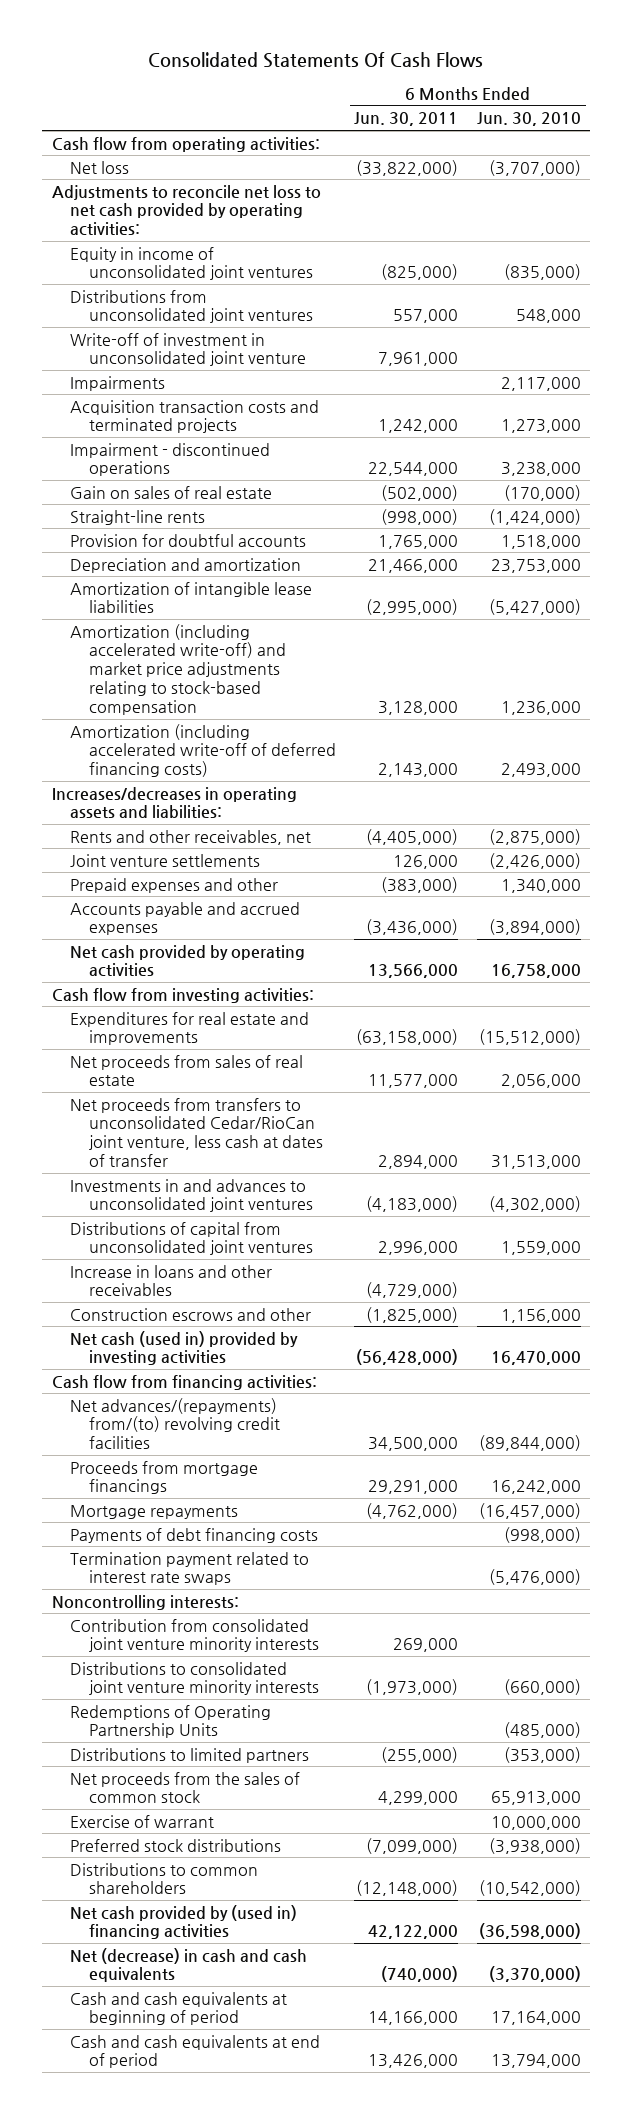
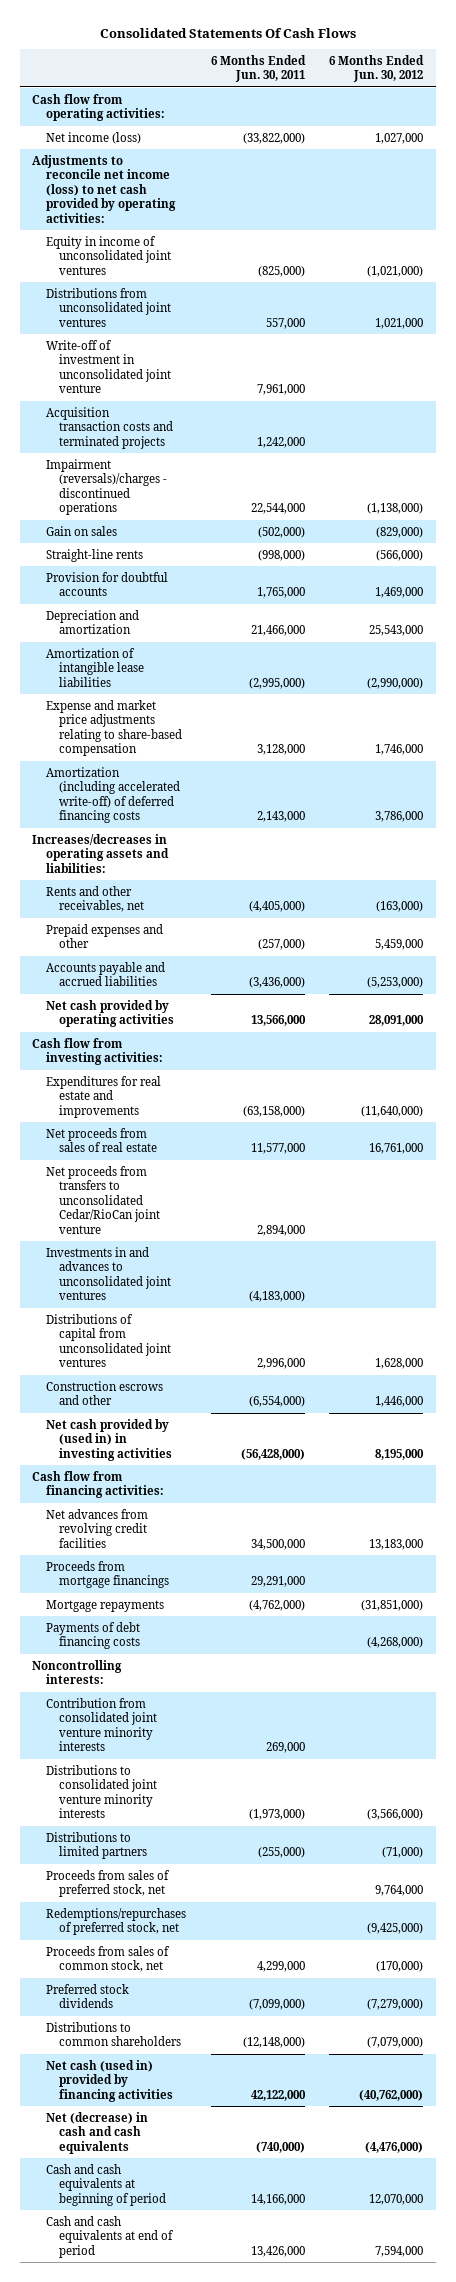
- | 6 Months Ended Jun. 30, 2011 | 6 Months Ended Jun. 30, 2010
+ | 6 Months Ended Jun. 30, 2011 | 6 Months Ended Jun. 30, 2012
- Net loss | (33,822,000) | (3,707,000)
- Adjustments to reconcile net loss to net cash provided by operating activities:
+ Net income (loss) | (33,822,000) | 1,027,000
+ Adjustments to reconcile net income (loss) to net cash provided by operating activities:
- Impairments | | 2,117,000
- Impairment - discontinued operations | 22,544,000 | 3,238,000
- Gain on sales of real estate | (502,000) | (170,000)
+ Impairment (reversals)/charges - discontinued operations | 22,544,000 | (1,138,000)
+ Gain on sales | (502,000) | (829,000)
- Amortization (including accelerated write-off) and market price adjustments relating to stock-based compensation | 3,128,000 | 1,236,000
- Amortization (including accelerated write-off of deferred financing costs) | 2,143,000 | 2,493,000
+ Expense and market price adjustments relating to share-based compensation | 3,128,000 | 1,746,000
+ Amortization (including accelerated write-off) of deferred financing costs | 2,143,000 | 3,786,000
- Joint venture settlements | 126,000 | (2,426,000)
- Prepaid expenses and other | (383,000) | 1,340,000
- Accounts payable and accrued expenses | (3,436,000) | (3,894,000)
+ Prepaid expenses and other | (257,000) | 5,459,000
+ Accounts payable and accrued liabilities | (3,436,000) | (5,253,000)
- Net proceeds from transfers to unconsolidated Cedar/RioCan joint venture, less cash at dates of transfer | 2,894,000 | 31,513,000
+ Net proceeds from transfers to unconsolidated Cedar/RioCan joint venture | 2,894,000 |
- Increase in loans and other receivables | (4,729,000) |
- Construction escrows and other | (1,825,000) | 1,156,000
- Net cash (used in) provided by investing activities | (56,428,000) | 16,470,000
+ Construction escrows and other | (6,554,000) | 1,446,000
+ Net cash provided by (used in) in investing activities | (56,428,000) | 8,195,000
- Net advances/(repayments) from/(to) revolving credit facilities | 34,500,000 | (89,844,000)
+ Net advances from revolving credit facilities | 34,500,000 | 13,183,000
- Termination payment related to interest rate swaps | | (5,476,000)
- Redemptions of Operating Partnership Units | | (485,000)
- Net proceeds from the sales of common stock | 4,299,000 | 65,913,000
- Exercise of warrant | | 10,000,000
- Preferred stock distributions | (7,099,000) | (3,938,000)
+ Proceeds from sales of preferred stock, net | | 9,764,000
+ Redemptions/repurchases of preferred stock, net | | (9,425,000)
+ Proceeds from sales of common stock, net | 4,299,000 | (170,000)
+ Preferred stock dividends | (7,099,000) | (7,279,000)
- Net cash provided by (used in) financing activities | 42,122,000 | (36,598,000)
+ Net cash (used in) provided by financing activities | 42,122,000 | (40,762,000)

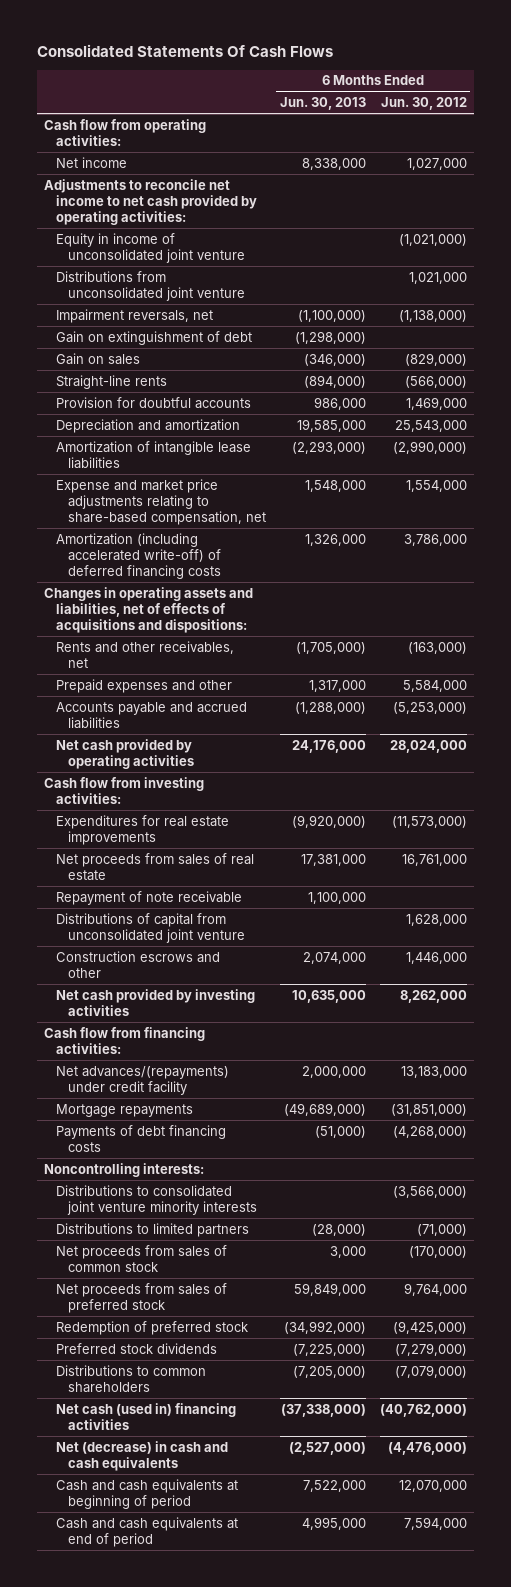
- | 6 Months Ended Jun. 30, 2011 | 6 Months Ended Jun. 30, 2012
+ | 6 Months Ended Jun. 30, 2013 | 6 Months Ended Jun. 30, 2012
- Net income (loss) | (33,822,000) | 1,027,000
- Adjustments to reconcile net income (loss) to net cash provided by operating activities:
- Equity in income of unconsolidated joint ventures | (825,000) | (1,021,000)
- Distributions from unconsolidated joint ventures | 557,000 | 1,021,000
- Write-off of investment in unconsolidated joint venture | 7,961,000 |
- Acquisition transaction costs and terminated projects | 1,242,000 |
- Impairment (reversals)/charges - discontinued operations | 22,544,000 | (1,138,000)
+ Net income | 8,338,000 | 1,027,000
+ Adjustments to reconcile net income to net cash provided by operating activities:
+ Equity in income of unconsolidated joint venture | | (1,021,000)
+ Distributions from unconsolidated joint venture | | 1,021,000
+ Impairment reversals, net | (1,100,000) | (1,138,000)
+ Gain on extinguishment of debt | (1,298,000) |
- Expense and market price adjustments relating to share-based compensation | 3,128,000 | 1,746,000
+ Expense and market price adjustments relating to share-based compensation, net | 1,548,000 | 1,554,000
- Increases/decreases in operating assets and liabilities:
+ Changes in operating assets and liabilities, net of effects of acquisitions and dispositions:
- Prepaid expenses and other | (257,000) | 5,459,000
+ Prepaid expenses and other | 1,317,000 | 5,584,000
- Net cash provided by operating activities | 13,566,000 | 28,091,000
+ Net cash provided by operating activities | 24,176,000 | 28,024,000
- Expenditures for real estate and improvements | (63,158,000) | (11,640,000)
+ Expenditures for real estate improvements | (9,920,000) | (11,573,000)
- Net proceeds from transfers to unconsolidated Cedar/RioCan joint venture | 2,894,000 |
- Investments in and advances to unconsolidated joint ventures | (4,183,000) |
- Distributions of capital from unconsolidated joint ventures | 2,996,000 | 1,628,000
+ Repayment of note receivable | 1,100,000 |
+ Distributions of capital from unconsolidated joint venture | | 1,628,000
- Net cash provided by (used in) in investing activities | (56,428,000) | 8,195,000
+ Net cash provided by investing activities | 10,635,000 | 8,262,000
- Net advances from revolving credit facilities | 34,500,000 | 13,183,000
- Proceeds from mortgage financings | 29,291,000 |
+ Net advances/(repayments) under credit facility | 2,000,000 | 13,183,000
- Contribution from consolidated joint venture minority interests | 269,000 |
- Proceeds from sales of preferred stock, net | | 9,764,000
- Redemptions/repurchases of preferred stock, net | | (9,425,000)
- Proceeds from sales of common stock, net | 4,299,000 | (170,000)
+ Net proceeds from sales of common stock | 3,000 | (170,000)
+ Net proceeds from sales of preferred stock | 59,849,000 | 9,764,000
+ Redemption of preferred stock | (34,992,000) | (9,425,000)
- Net cash (used in) provided by financing activities | 42,122,000 | (40,762,000)
+ Net cash (used in) financing activities | (37,338,000) | (40,762,000)

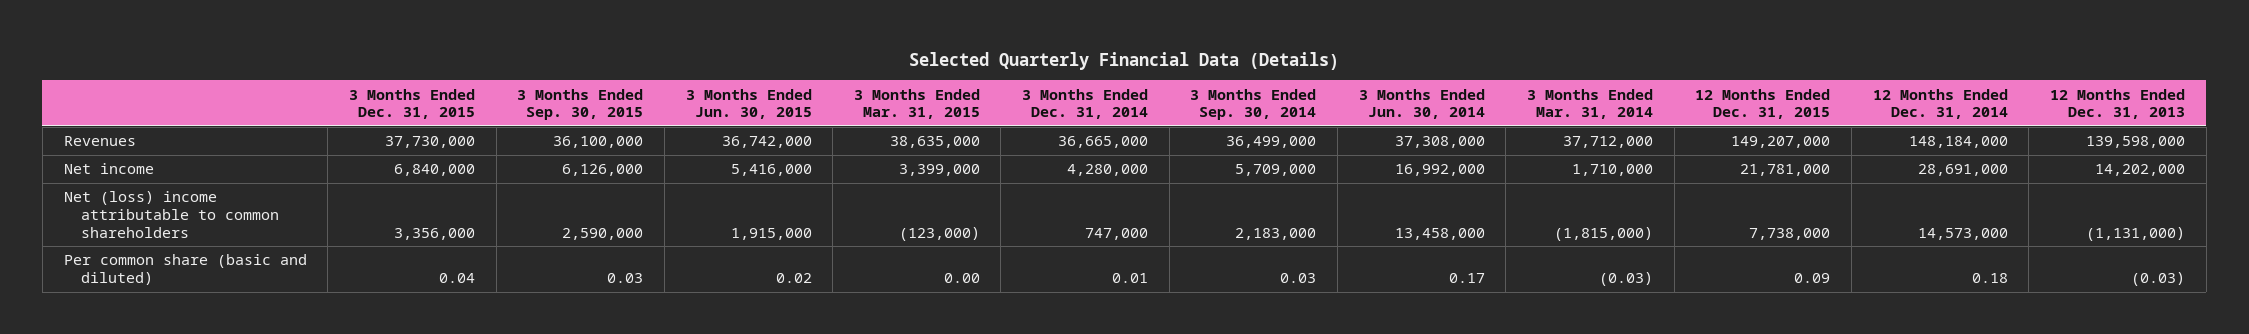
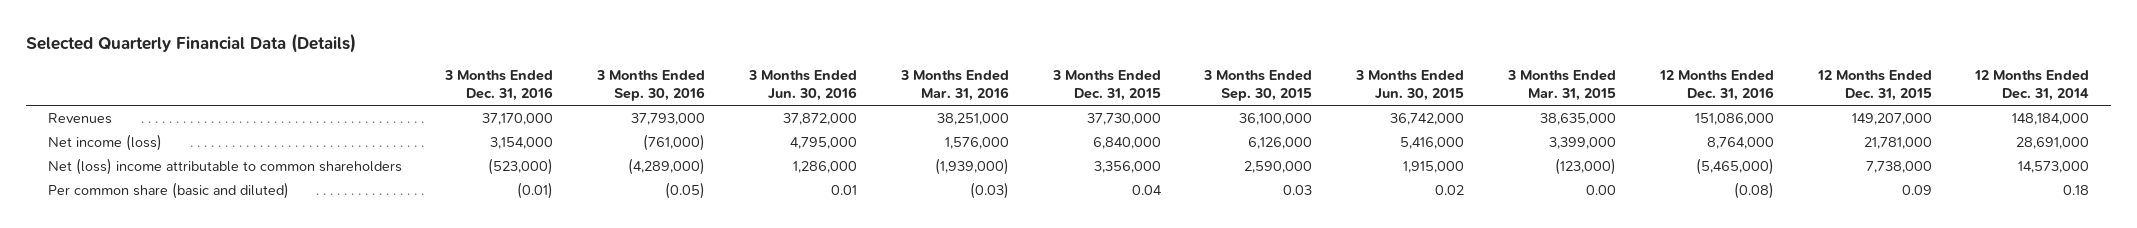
- | 3 Months Ended Dec. 31, 2015 | 3 Months Ended Sep. 30, 2015 | 3 Months Ended Jun. 30, 2015 | 3 Months Ended Mar. 31, 2015 | 3 Months Ended Dec. 31, 2014 | 3 Months Ended Sep. 30, 2014 | 3 Months Ended Jun. 30, 2014 | 3 Months Ended Mar. 31, 2014 | 12 Months Ended Dec. 31, 2015 | 12 Months Ended Dec. 31, 2014 | 12 Months Ended Dec. 31, 2013
+ | 3 Months Ended Dec. 31, 2016 | 3 Months Ended Sep. 30, 2016 | 3 Months Ended Jun. 30, 2016 | 3 Months Ended Mar. 31, 2016 | 3 Months Ended Dec. 31, 2015 | 3 Months Ended Sep. 30, 2015 | 3 Months Ended Jun. 30, 2015 | 3 Months Ended Mar. 31, 2015 | 12 Months Ended Dec. 31, 2016 | 12 Months Ended Dec. 31, 2015 | 12 Months Ended Dec. 31, 2014
- Net income | 6,840,000 | 6,126,000 | 5,416,000 | 3,399,000 | 4,280,000 | 5,709,000 | 16,992,000 | 1,710,000 | 21,781,000 | 28,691,000 | 14,202,000
+ Net income (loss) | 3,154,000 | (761,000) | 4,795,000 | 1,576,000 | 6,840,000 | 6,126,000 | 5,416,000 | 3,399,000 | 8,764,000 | 21,781,000 | 28,691,000

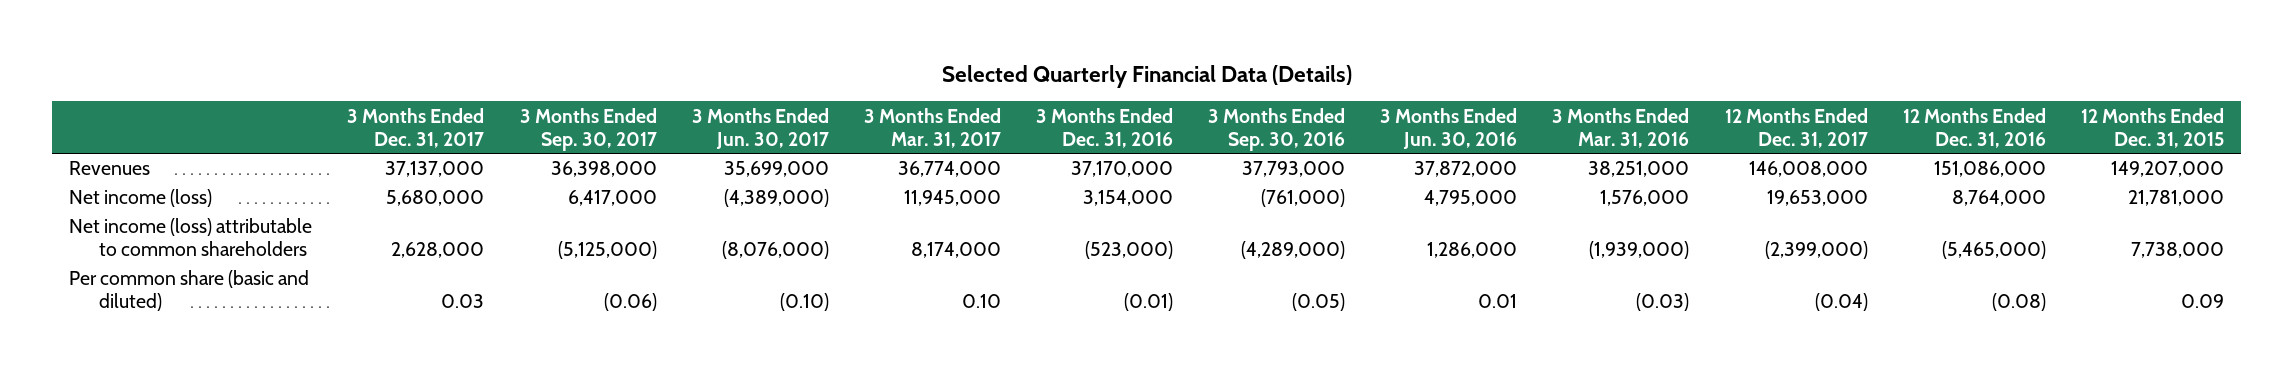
- | 3 Months Ended Dec. 31, 2016 | 3 Months Ended Sep. 30, 2016 | 3 Months Ended Jun. 30, 2016 | 3 Months Ended Mar. 31, 2016 | 3 Months Ended Dec. 31, 2015 | 3 Months Ended Sep. 30, 2015 | 3 Months Ended Jun. 30, 2015 | 3 Months Ended Mar. 31, 2015 | 12 Months Ended Dec. 31, 2016 | 12 Months Ended Dec. 31, 2015 | 12 Months Ended Dec. 31, 2014
+ | 3 Months Ended Dec. 31, 2017 | 3 Months Ended Sep. 30, 2017 | 3 Months Ended Jun. 30, 2017 | 3 Months Ended Mar. 31, 2017 | 3 Months Ended Dec. 31, 2016 | 3 Months Ended Sep. 30, 2016 | 3 Months Ended Jun. 30, 2016 | 3 Months Ended Mar. 31, 2016 | 12 Months Ended Dec. 31, 2017 | 12 Months Ended Dec. 31, 2016 | 12 Months Ended Dec. 31, 2015
- Net (loss) income attributable to common shareholders | (523,000) | (4,289,000) | 1,286,000 | (1,939,000) | 3,356,000 | 2,590,000 | 1,915,000 | (123,000) | (5,465,000) | 7,738,000 | 14,573,000
+ Net income (loss) attributable to common shareholders | 2,628,000 | (5,125,000) | (8,076,000) | 8,174,000 | (523,000) | (4,289,000) | 1,286,000 | (1,939,000) | (2,399,000) | (5,465,000) | 7,738,000

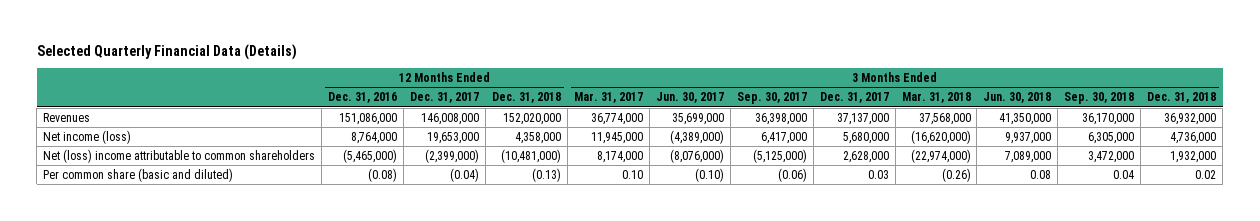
- | 3 Months Ended Dec. 31, 2017 | 3 Months Ended Sep. 30, 2017 | 3 Months Ended Jun. 30, 2017 | 3 Months Ended Mar. 31, 2017 | 3 Months Ended Dec. 31, 2016 | 3 Months Ended Sep. 30, 2016 | 3 Months Ended Jun. 30, 2016 | 3 Months Ended Mar. 31, 2016 | 12 Months Ended Dec. 31, 2017 | 12 Months Ended Dec. 31, 2016 | 12 Months Ended Dec. 31, 2015
+ | 12 Months Ended Dec. 31, 2016 | 12 Months Ended Dec. 31, 2017 | 12 Months Ended Dec. 31, 2018 | 3 Months Ended Mar. 31, 2017 | 3 Months Ended Jun. 30, 2017 | 3 Months Ended Sep. 30, 2017 | 3 Months Ended Dec. 31, 2017 | 3 Months Ended Mar. 31, 2018 | 3 Months Ended Jun. 30, 2018 | 3 Months Ended Sep. 30, 2018 | 3 Months Ended Dec. 31, 2018
- Net income (loss) attributable to common shareholders | 2,628,000 | (5,125,000) | (8,076,000) | 8,174,000 | (523,000) | (4,289,000) | 1,286,000 | (1,939,000) | (2,399,000) | (5,465,000) | 7,738,000
+ Net (loss) income attributable to common shareholders | (5,465,000) | (2,399,000) | (10,481,000) | 8,174,000 | (8,076,000) | (5,125,000) | 2,628,000 | (22,974,000) | 7,089,000 | 3,472,000 | 1,932,000

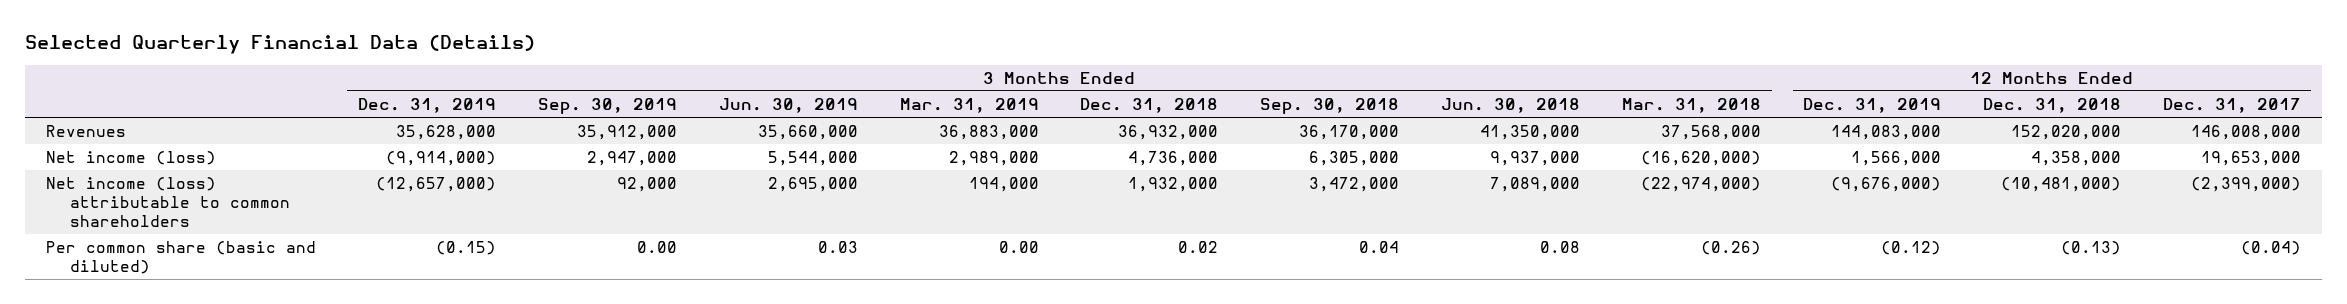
- | 12 Months Ended Dec. 31, 2016 | 12 Months Ended Dec. 31, 2017 | 12 Months Ended Dec. 31, 2018 | 3 Months Ended Mar. 31, 2017 | 3 Months Ended Jun. 30, 2017 | 3 Months Ended Sep. 30, 2017 | 3 Months Ended Dec. 31, 2017 | 3 Months Ended Mar. 31, 2018 | 3 Months Ended Jun. 30, 2018 | 3 Months Ended Sep. 30, 2018 | 3 Months Ended Dec. 31, 2018
+ | 3 Months Ended Dec. 31, 2019 | 3 Months Ended Sep. 30, 2019 | 3 Months Ended Jun. 30, 2019 | 3 Months Ended Mar. 31, 2019 | 3 Months Ended Dec. 31, 2018 | 3 Months Ended Sep. 30, 2018 | 3 Months Ended Jun. 30, 2018 | 3 Months Ended Mar. 31, 2018 | 12 Months Ended Dec. 31, 2019 | 12 Months Ended Dec. 31, 2018 | 12 Months Ended Dec. 31, 2017
- Net (loss) income attributable to common shareholders | (5,465,000) | (2,399,000) | (10,481,000) | 8,174,000 | (8,076,000) | (5,125,000) | 2,628,000 | (22,974,000) | 7,089,000 | 3,472,000 | 1,932,000
+ Net income (loss) attributable to common shareholders | (12,657,000) | 92,000 | 2,695,000 | 194,000 | 1,932,000 | 3,472,000 | 7,089,000 | (22,974,000) | (9,676,000) | (10,481,000) | (2,399,000)

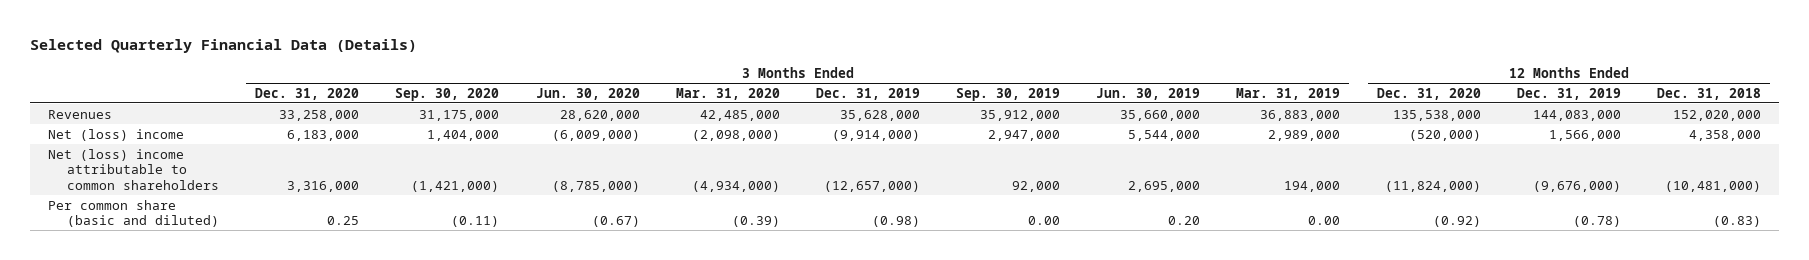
- | 3 Months Ended Dec. 31, 2019 | 3 Months Ended Sep. 30, 2019 | 3 Months Ended Jun. 30, 2019 | 3 Months Ended Mar. 31, 2019 | 3 Months Ended Dec. 31, 2018 | 3 Months Ended Sep. 30, 2018 | 3 Months Ended Jun. 30, 2018 | 3 Months Ended Mar. 31, 2018 | 12 Months Ended Dec. 31, 2019 | 12 Months Ended Dec. 31, 2018 | 12 Months Ended Dec. 31, 2017
+ | 3 Months Ended Dec. 31, 2020 | 3 Months Ended Sep. 30, 2020 | 3 Months Ended Jun. 30, 2020 | 3 Months Ended Mar. 31, 2020 | 3 Months Ended Dec. 31, 2019 | 3 Months Ended Sep. 30, 2019 | 3 Months Ended Jun. 30, 2019 | 3 Months Ended Mar. 31, 2019 | 12 Months Ended Dec. 31, 2020 | 12 Months Ended Dec. 31, 2019 | 12 Months Ended Dec. 31, 2018
- Net income (loss) | (9,914,000) | 2,947,000 | 5,544,000 | 2,989,000 | 4,736,000 | 6,305,000 | 9,937,000 | (16,620,000) | 1,566,000 | 4,358,000 | 19,653,000
- Net income (loss) attributable to common shareholders | (12,657,000) | 92,000 | 2,695,000 | 194,000 | 1,932,000 | 3,472,000 | 7,089,000 | (22,974,000) | (9,676,000) | (10,481,000) | (2,399,000)
- Per common share (basic and diluted) | (0.15) | 0.00 | 0.03 | 0.00 | 0.02 | 0.04 | 0.08 | (0.26) | (0.12) | (0.13) | (0.04)
+ Net (loss) income | 6,183,000 | 1,404,000 | (6,009,000) | (2,098,000) | (9,914,000) | 2,947,000 | 5,544,000 | 2,989,000 | (520,000) | 1,566,000 | 4,358,000
+ Net (loss) income attributable to common shareholders | 3,316,000 | (1,421,000) | (8,785,000) | (4,934,000) | (12,657,000) | 92,000 | 2,695,000 | 194,000 | (11,824,000) | (9,676,000) | (10,481,000)
+ Per common share (basic and diluted) | 0.25 | (0.11) | (0.67) | (0.39) | (0.98) | 0.00 | 0.20 | 0.00 | (0.92) | (0.78) | (0.83)

